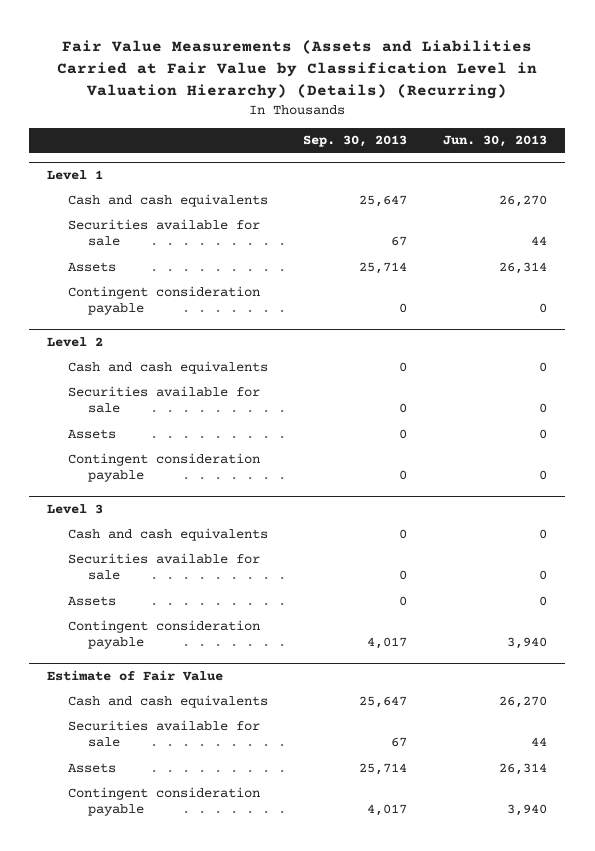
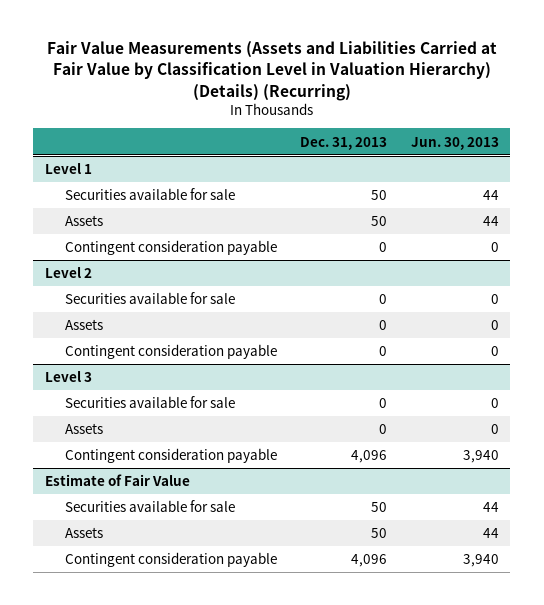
- | Sep. 30, 2013 | Jun. 30, 2013
+ | Dec. 31, 2013 | Jun. 30, 2013
@ Level 1
- Cash and cash equivalents | 25,647 | 26,270
- Assets | 25,714 | 26,314
+ Assets | 50 | 44
@ Level 2
- Cash and cash equivalents | 0 | 0
@ Level 3
- Cash and cash equivalents | 0 | 0
@ Estimate of Fair Value
- Cash and cash equivalents | 25,647 | 26,270
- Assets | 25,714 | 26,314
+ Assets | 50 | 44

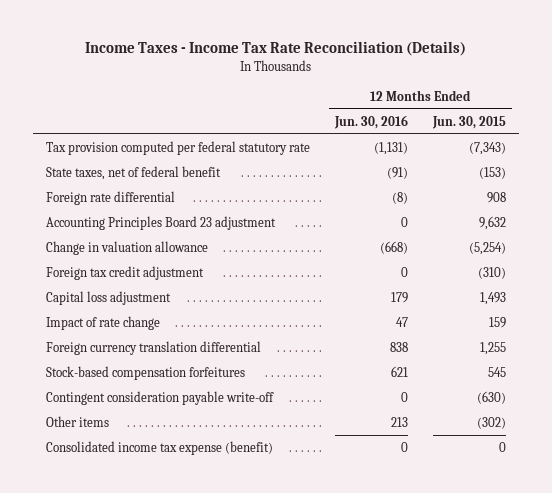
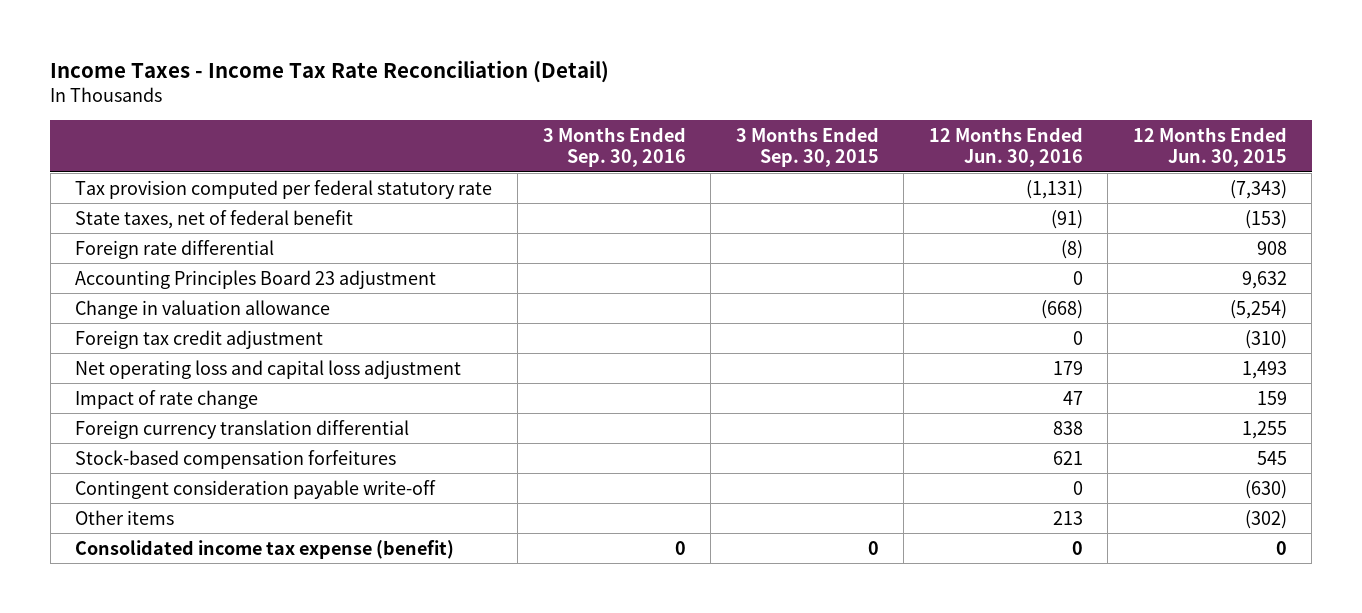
- Income Taxes - Income Tax Rate Reconciliation (Details)
+ Income Taxes - Income Tax Rate Reconciliation (Detail)
- | 12 Months Ended Jun. 30, 2016 | 12 Months Ended Jun. 30, 2015
+ | 3 Months Ended Sep. 30, 2016 | 3 Months Ended Sep. 30, 2015 | 12 Months Ended Jun. 30, 2016 | 12 Months Ended Jun. 30, 2015
- Capital loss adjustment | 179 | 1,493
+ Net operating loss and capital loss adjustment | | | 179 | 1,493

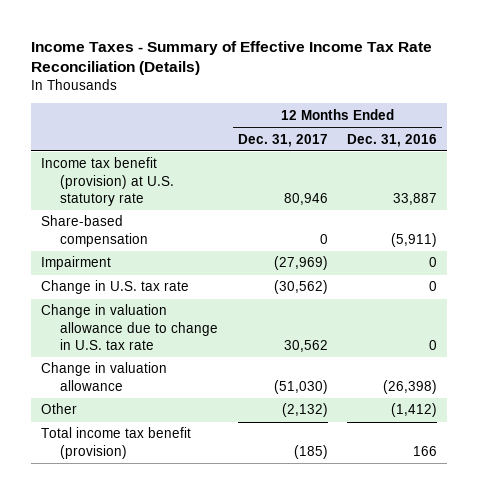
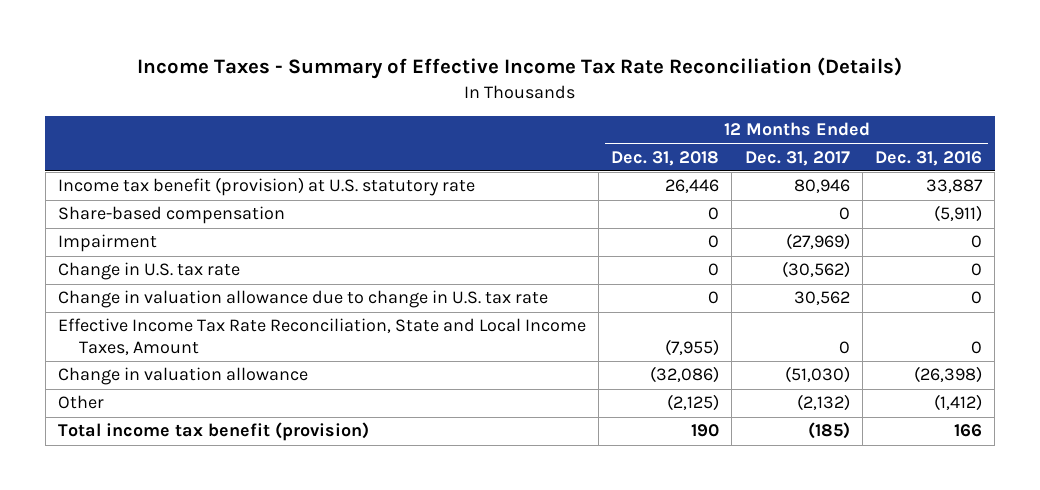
- | 12 Months Ended Dec. 31, 2017 | 12 Months Ended Dec. 31, 2016
+ | 12 Months Ended Dec. 31, 2018 | 12 Months Ended Dec. 31, 2017 | 12 Months Ended Dec. 31, 2016
+ Effective Income Tax Rate Reconciliation, State and Local Income Taxes, Amount | (7,955) | 0 | 0

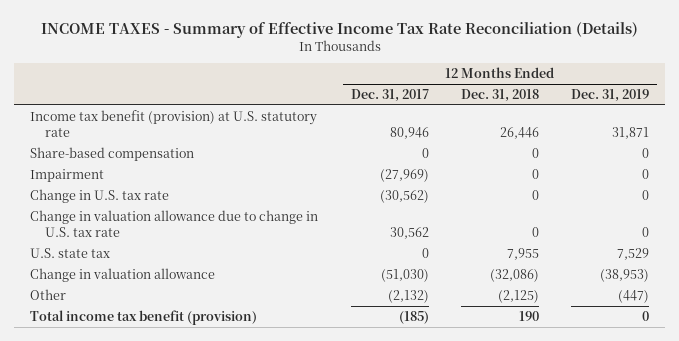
- Income Taxes - Summary of Effective Income Tax Rate Reconciliation (Details)
+ INCOME TAXES - Summary of Effective Income Tax Rate Reconciliation (Details)
- | 12 Months Ended Dec. 31, 2018 | 12 Months Ended Dec. 31, 2017 | 12 Months Ended Dec. 31, 2016
+ | 12 Months Ended Dec. 31, 2017 | 12 Months Ended Dec. 31, 2018 | 12 Months Ended Dec. 31, 2019
- Effective Income Tax Rate Reconciliation, State and Local Income Taxes, Amount | (7,955) | 0 | 0
+ U.S. state tax | 0 | 7,955 | 7,529

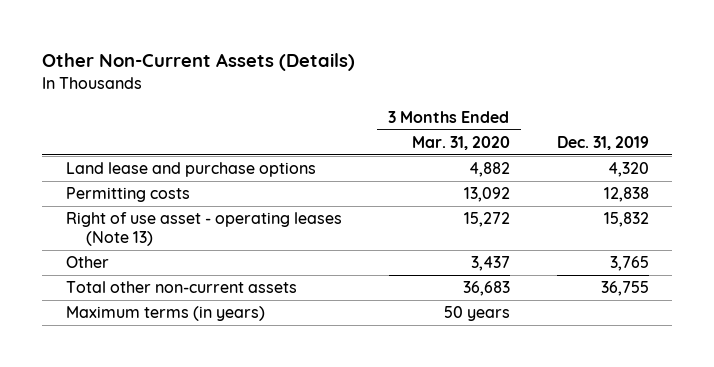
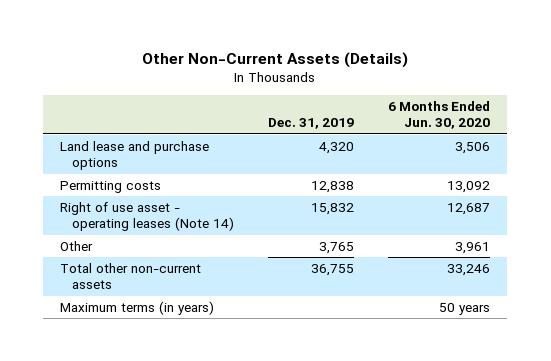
- | 3 Months Ended Mar. 31, 2020 | Dec. 31, 2019
+ | Dec. 31, 2019 | 6 Months Ended Jun. 30, 2020
- Right of use asset - operating leases (Note 13) | 15,272 | 15,832
+ Right of use asset - operating leases (Note 14) | 15,832 | 12,687

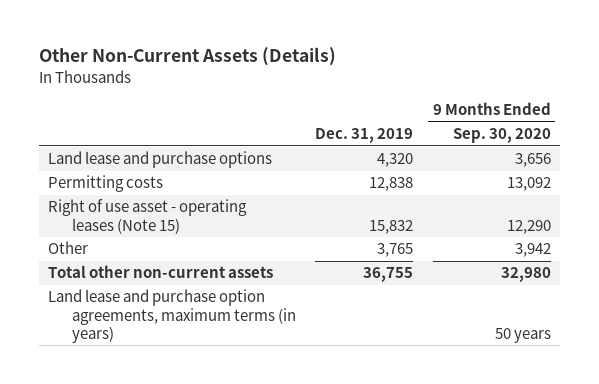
- | Dec. 31, 2019 | 6 Months Ended Jun. 30, 2020
+ | Dec. 31, 2019 | 9 Months Ended Sep. 30, 2020
- Right of use asset - operating leases (Note 14) | 15,832 | 12,687
+ Right of use asset - operating leases (Note 15) | 15,832 | 12,290
- Maximum terms (in years) | | 50 years
+ Land lease and purchase option agreements, maximum terms (in years) | | 50 years

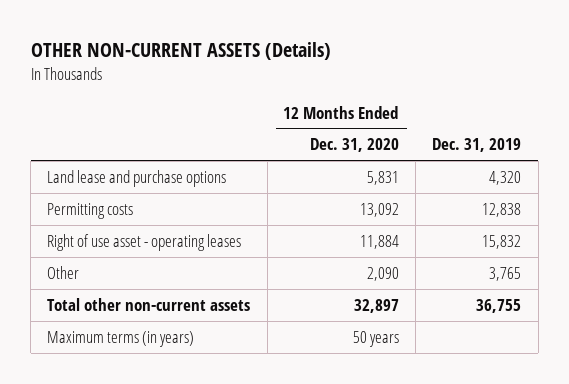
- Other Non-Current Assets (Details)
+ OTHER NON-CURRENT ASSETS (Details)
- | Dec. 31, 2019 | 9 Months Ended Sep. 30, 2020
+ | 12 Months Ended Dec. 31, 2020 | Dec. 31, 2019
- Right of use asset - operating leases (Note 15) | 15,832 | 12,290
+ Right of use asset - operating leases | 11,884 | 15,832
- Land lease and purchase option agreements, maximum terms (in years) | | 50 years
+ Maximum terms (in years) | 50 years |

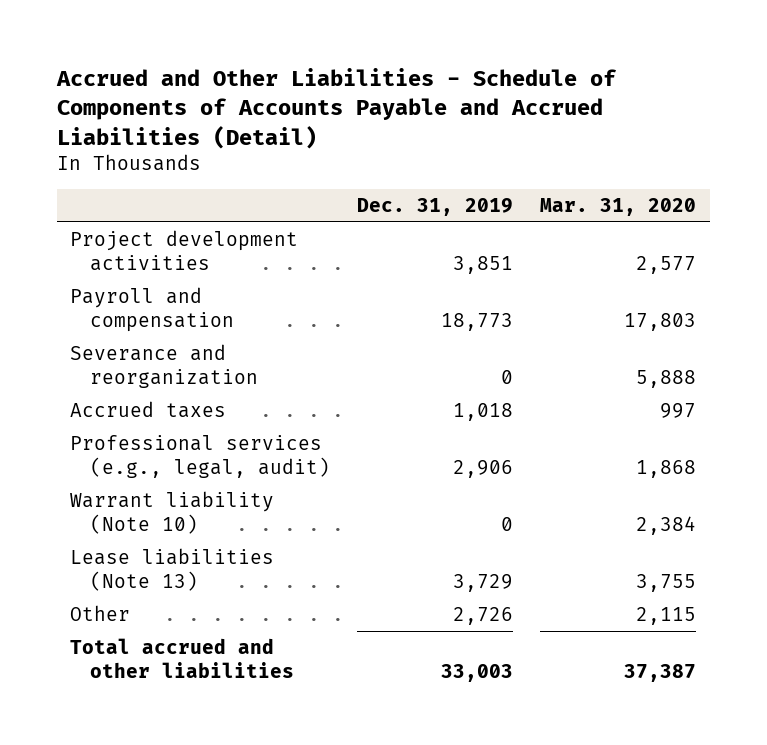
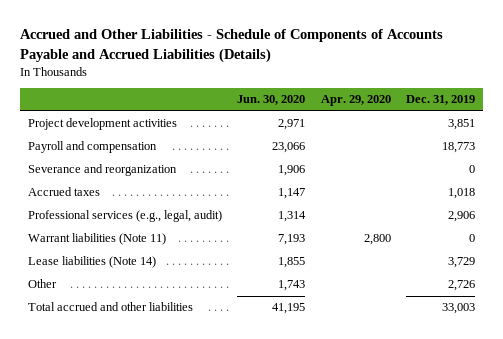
- Accrued and Other Liabilities - Schedule of Components of Accounts Payable and Accrued Liabilities (Detail)
+ Accrued and Other Liabilities - Schedule of Components of Accounts Payable and Accrued Liabilities (Details)
- | Dec. 31, 2019 | Mar. 31, 2020
+ | Jun. 30, 2020 | Apr. 29, 2020 | Dec. 31, 2019
- Warrant liability (Note 10) | 0 | 2,384
- Lease liabilities (Note 13) | 3,729 | 3,755
+ Warrant liabilities (Note 11) | 7,193 | 2,800 | 0
+ Lease liabilities (Note 14) | 1,855 | | 3,729

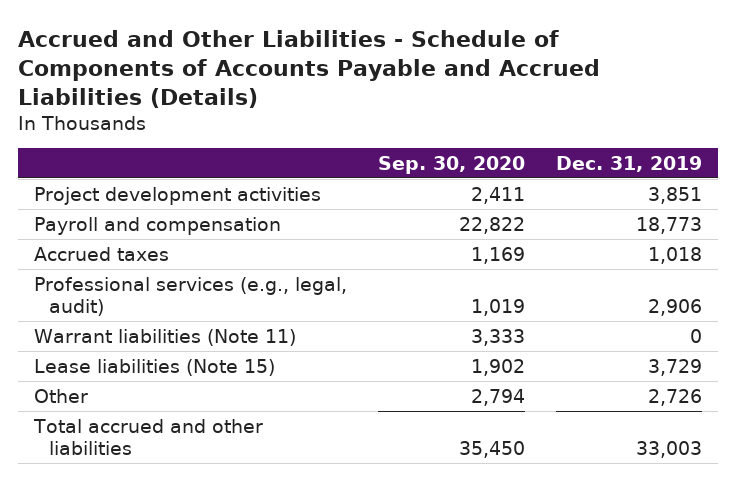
- | Jun. 30, 2020 | Apr. 29, 2020 | Dec. 31, 2019
+ | Sep. 30, 2020 | Dec. 31, 2019
- Severance and reorganization | 1,906 | | 0
- Lease liabilities (Note 14) | 1,855 | | 3,729
+ Lease liabilities (Note 15) | 1,902 | 3,729

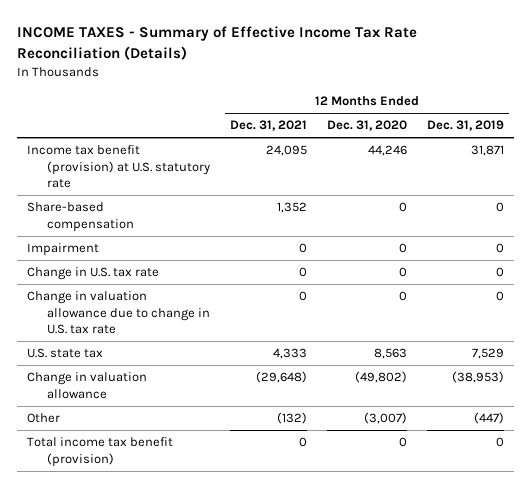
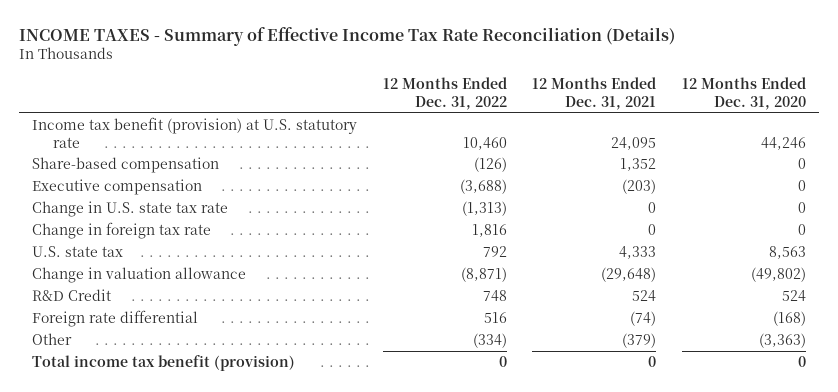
- | 12 Months Ended Dec. 31, 2021 | 12 Months Ended Dec. 31, 2020 | 12 Months Ended Dec. 31, 2019
+ | 12 Months Ended Dec. 31, 2022 | 12 Months Ended Dec. 31, 2021 | 12 Months Ended Dec. 31, 2020
- Impairment | 0 | 0 | 0
- Change in U.S. tax rate | 0 | 0 | 0
- Change in valuation allowance due to change in U.S. tax rate | 0 | 0 | 0
+ Executive compensation | (3,688) | (203) | 0
+ Change in U.S. state tax rate | (1,313) | 0 | 0
+ Change in foreign tax rate | 1,816 | 0 | 0
- Other | (132) | (3,007) | (447)
+ R&D Credit | 748 | 524 | 524
+ Foreign rate differential | 516 | (74) | (168)
+ Other | (334) | (379) | (3,363)

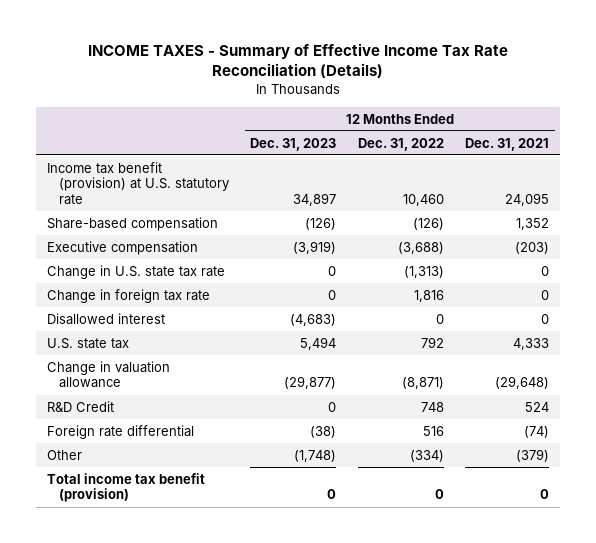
- | 12 Months Ended Dec. 31, 2022 | 12 Months Ended Dec. 31, 2021 | 12 Months Ended Dec. 31, 2020
+ | 12 Months Ended Dec. 31, 2023 | 12 Months Ended Dec. 31, 2022 | 12 Months Ended Dec. 31, 2021
+ Disallowed interest | (4,683) | 0 | 0

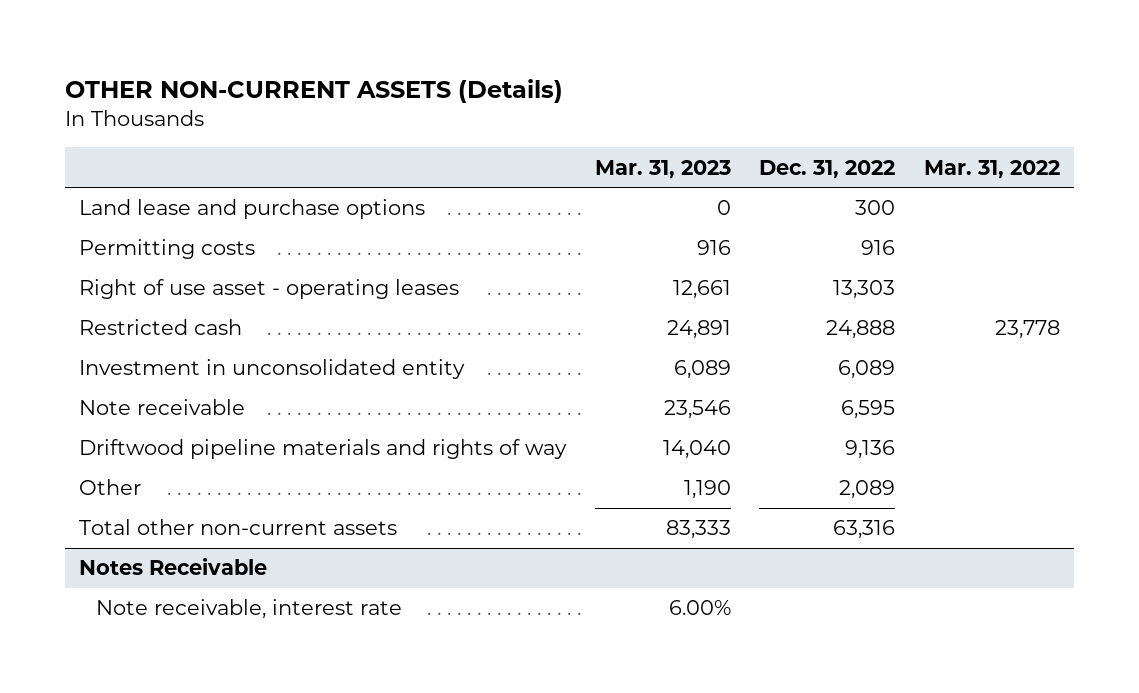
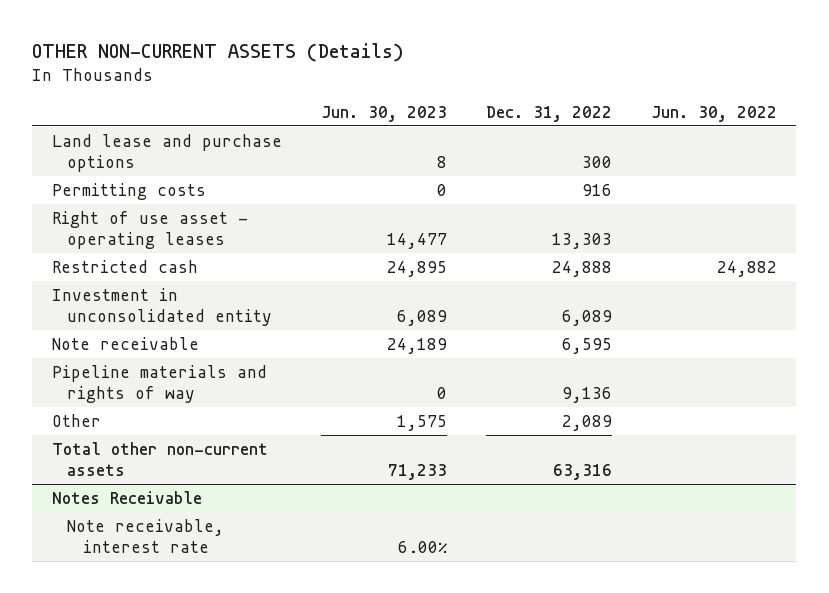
- | Mar. 31, 2023 | Dec. 31, 2022 | Mar. 31, 2022
+ | Jun. 30, 2023 | Dec. 31, 2022 | Jun. 30, 2022
- Driftwood pipeline materials and rights of way | 14,040 | 9,136 |
+ Pipeline materials and rights of way | 0 | 9,136 |

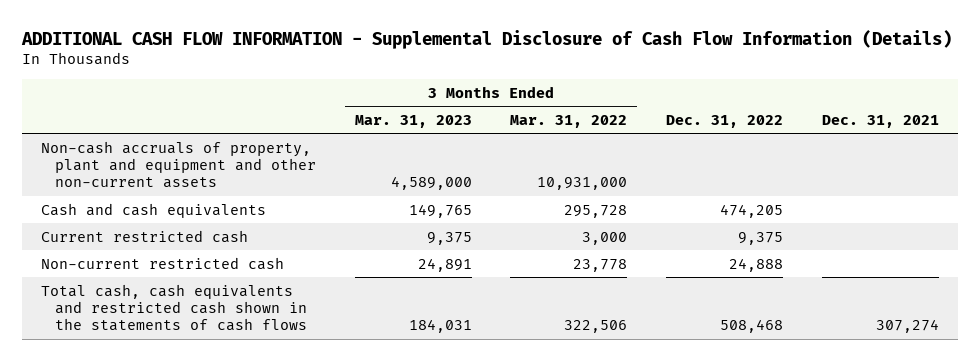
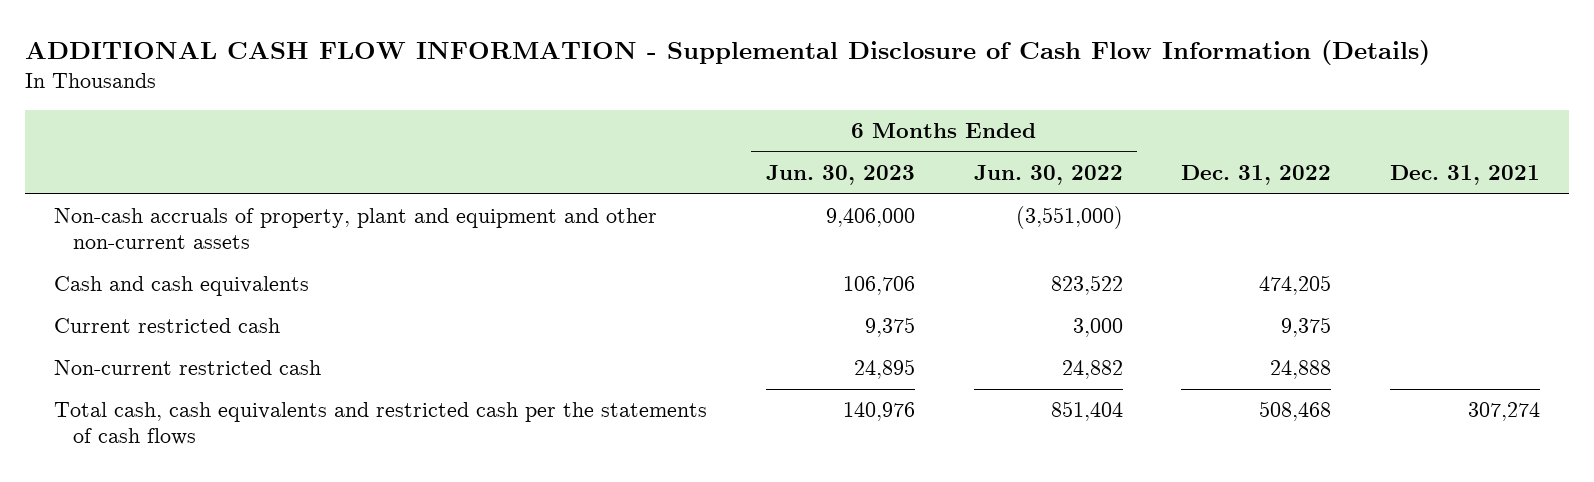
- | 3 Months Ended Mar. 31, 2023 | 3 Months Ended Mar. 31, 2022 | Dec. 31, 2022 | Dec. 31, 2021
+ | 6 Months Ended Jun. 30, 2023 | 6 Months Ended Jun. 30, 2022 | Dec. 31, 2022 | Dec. 31, 2021
- Total cash, cash equivalents and restricted cash shown in the statements of cash flows | 184,031 | 322,506 | 508,468 | 307,274
+ Total cash, cash equivalents and restricted cash per the statements of cash flows | 140,976 | 851,404 | 508,468 | 307,274

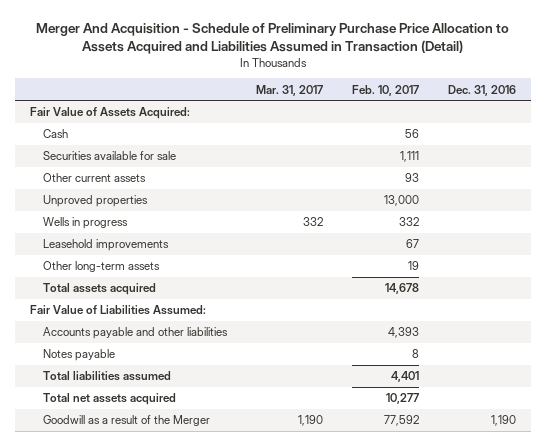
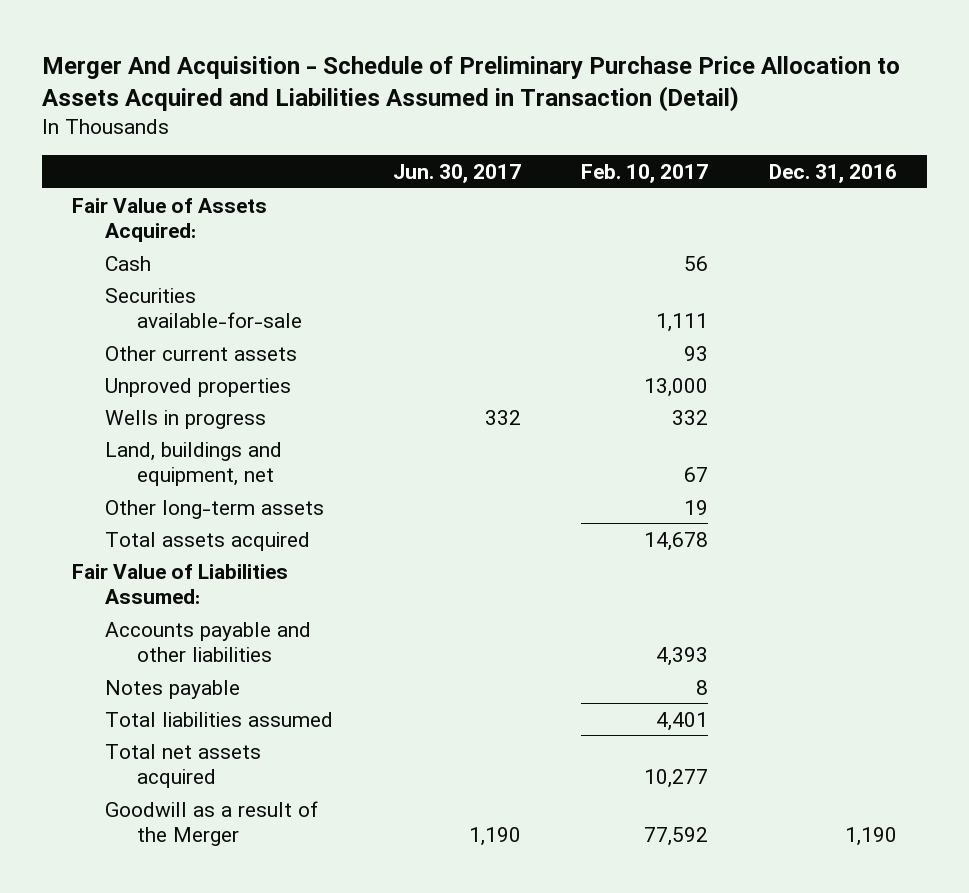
- | Mar. 31, 2017 | Feb. 10, 2017 | Dec. 31, 2016
+ | Jun. 30, 2017 | Feb. 10, 2017 | Dec. 31, 2016
- Securities available for sale | | 1,111 |
+ Securities available-for-sale | | 1,111 |
- Leasehold improvements | | 67 |
+ Land, buildings and equipment, net | | 67 |

